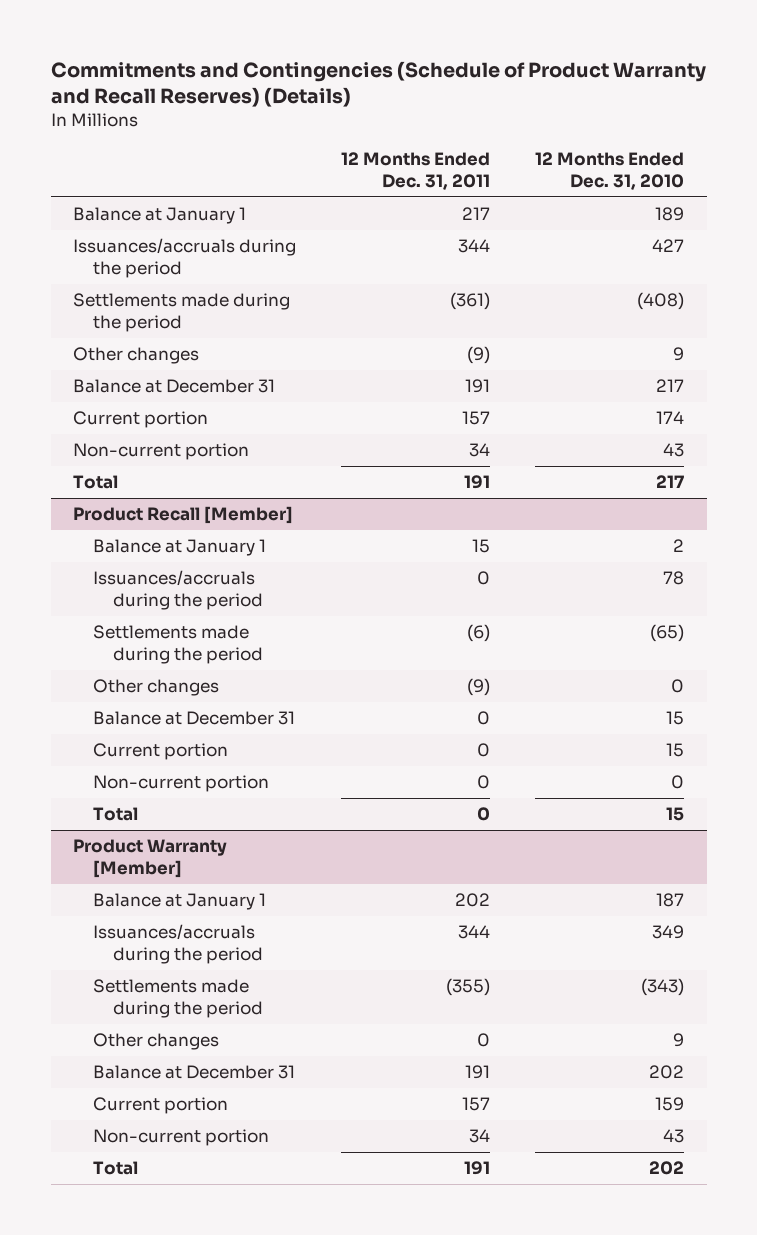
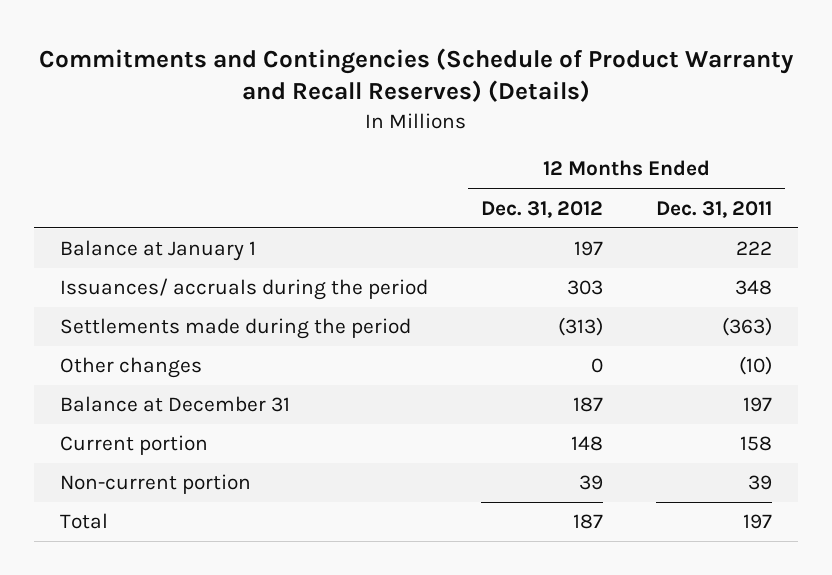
- | 12 Months Ended Dec. 31, 2011 | 12 Months Ended Dec. 31, 2010
+ | 12 Months Ended Dec. 31, 2012 | 12 Months Ended Dec. 31, 2011
- Balance at January 1 | 217 | 189
- Issuances/accruals during the period | 344 | 427
- Settlements made during the period | (361) | (408)
- Other changes | (9) | 9
- Balance at December 31 | 191 | 217
- Current portion | 157 | 174
- Non-current portion | 34 | 43
- Total | 191 | 217
- Product Recall [Member]
- Balance at January 1 | 15 | 2
- Issuances/accruals during the period | 0 | 78
- Settlements made during the period | (6) | (65)
- Other changes | (9) | 0
- Balance at December 31 | 0 | 15
- Current portion | 0 | 15
- Non-current portion | 0 | 0
- Total | 0 | 15
- Product Warranty [Member]
- Balance at January 1 | 202 | 187
- Issuances/accruals during the period | 344 | 349
- Settlements made during the period | (355) | (343)
- Other changes | 0 | 9
- Balance at December 31 | 191 | 202
- Current portion | 157 | 159
- Non-current portion | 34 | 43
- Total | 191 | 202
+ Balance at January 1 | 197 | 222
+ Issuances/ accruals during the period | 303 | 348
+ Settlements made during the period | (313) | (363)
+ Other changes | 0 | (10)
+ Balance at December 31 | 187 | 197
+ Current portion | 148 | 158
+ Non-current portion | 39 | 39
+ Total | 187 | 197

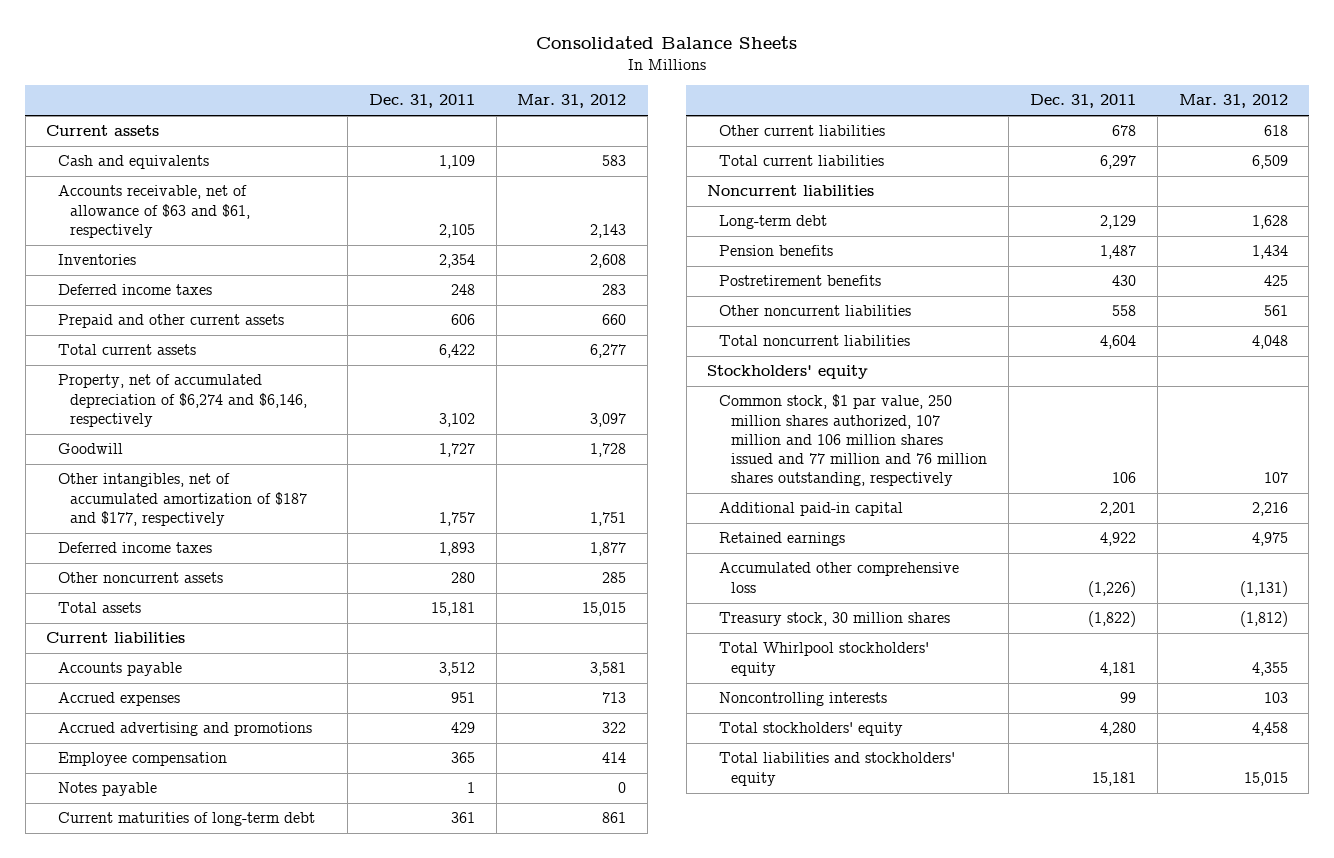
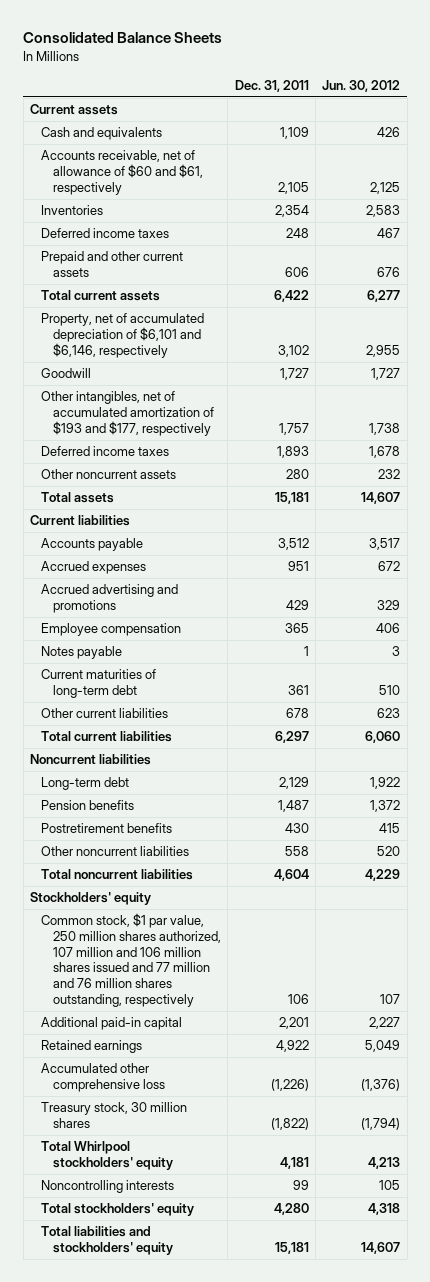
- | Dec. 31, 2011 | Mar. 31, 2012
+ | Dec. 31, 2011 | Jun. 30, 2012
- Accounts receivable, net of allowance of $63 and $61, respectively | 2,105 | 2,143
+ Accounts receivable, net of allowance of $60 and $61, respectively | 2,105 | 2,125
- Property, net of accumulated depreciation of $6,274 and $6,146, respectively | 3,102 | 3,097
+ Property, net of accumulated depreciation of $6,101 and $6,146, respectively | 3,102 | 2,955
- Other intangibles, net of accumulated amortization of $187 and $177, respectively | 1,757 | 1,751
+ Other intangibles, net of accumulated amortization of $193 and $177, respectively | 1,757 | 1,738

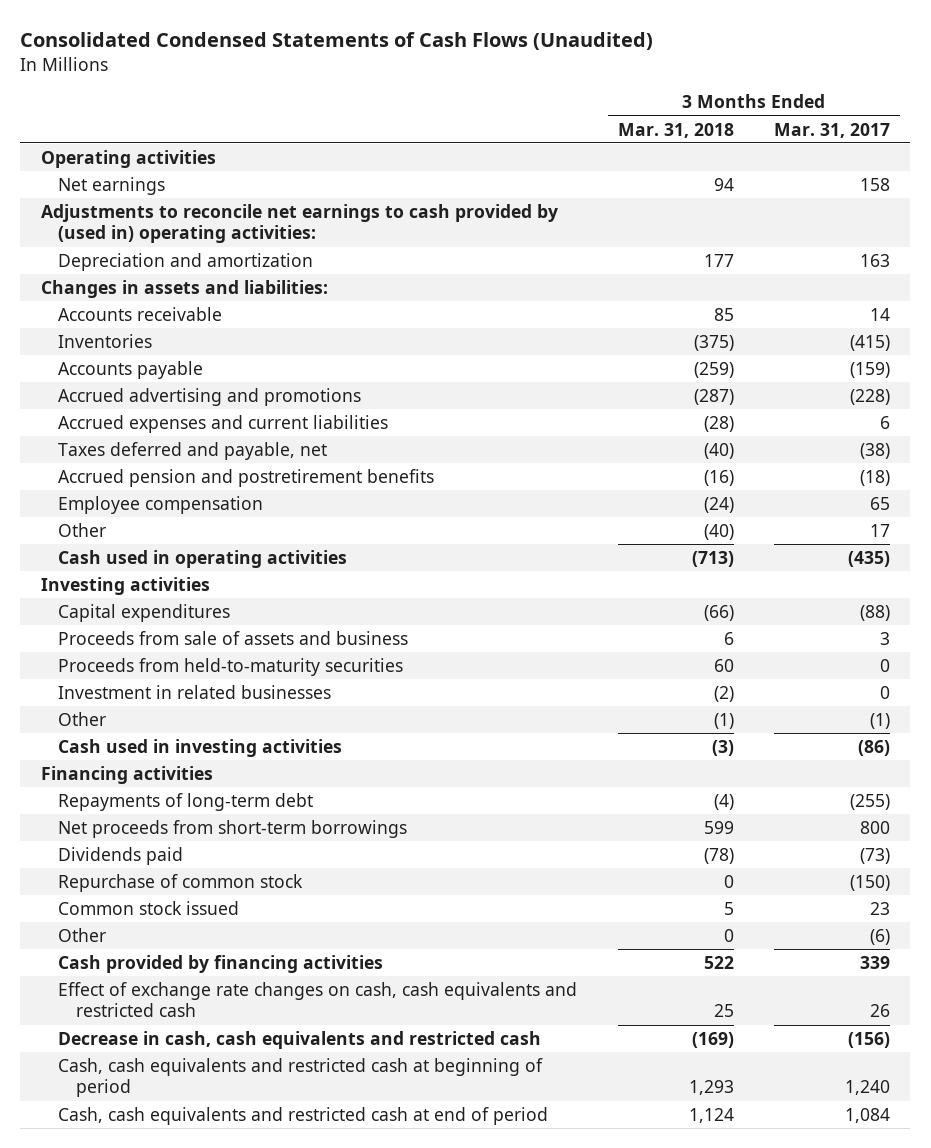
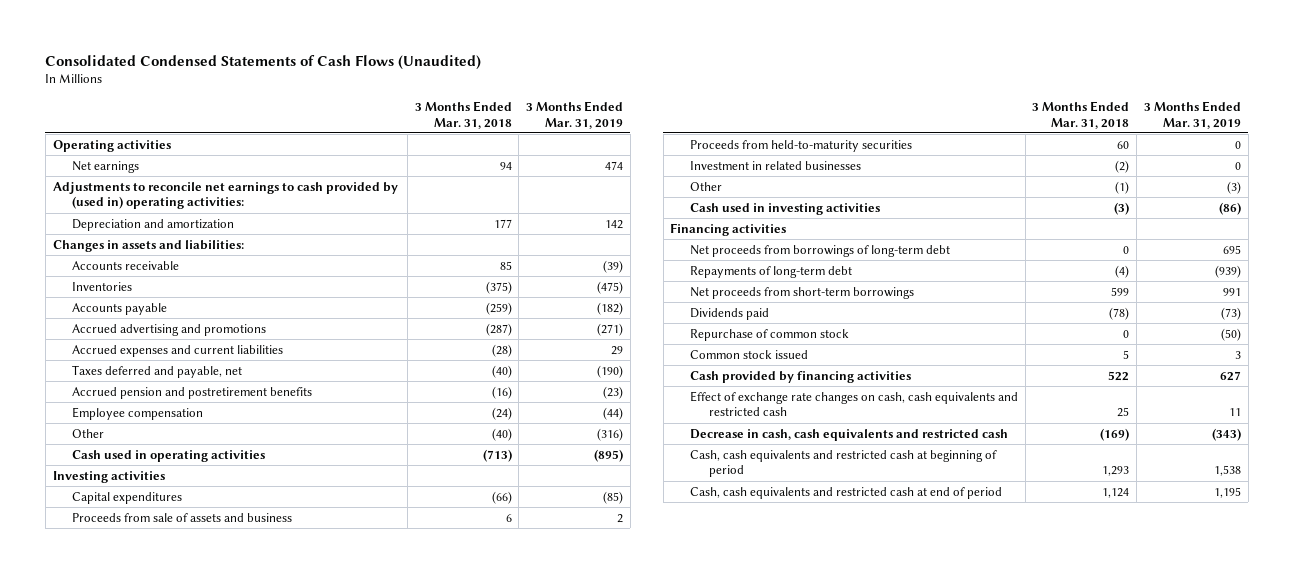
- | 3 Months Ended Mar. 31, 2018 | 3 Months Ended Mar. 31, 2017
+ | 3 Months Ended Mar. 31, 2018 | 3 Months Ended Mar. 31, 2019
+ Net proceeds from borrowings of long-term debt | 0 | 695
- Other | 0 | (6)

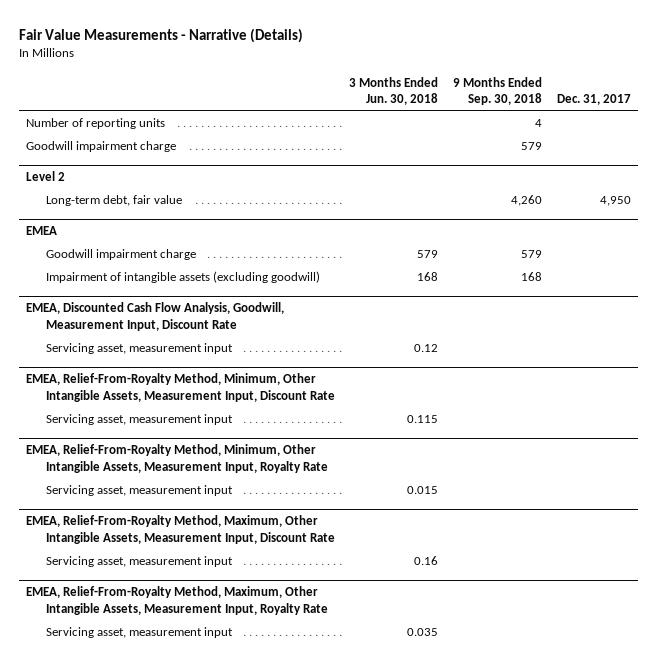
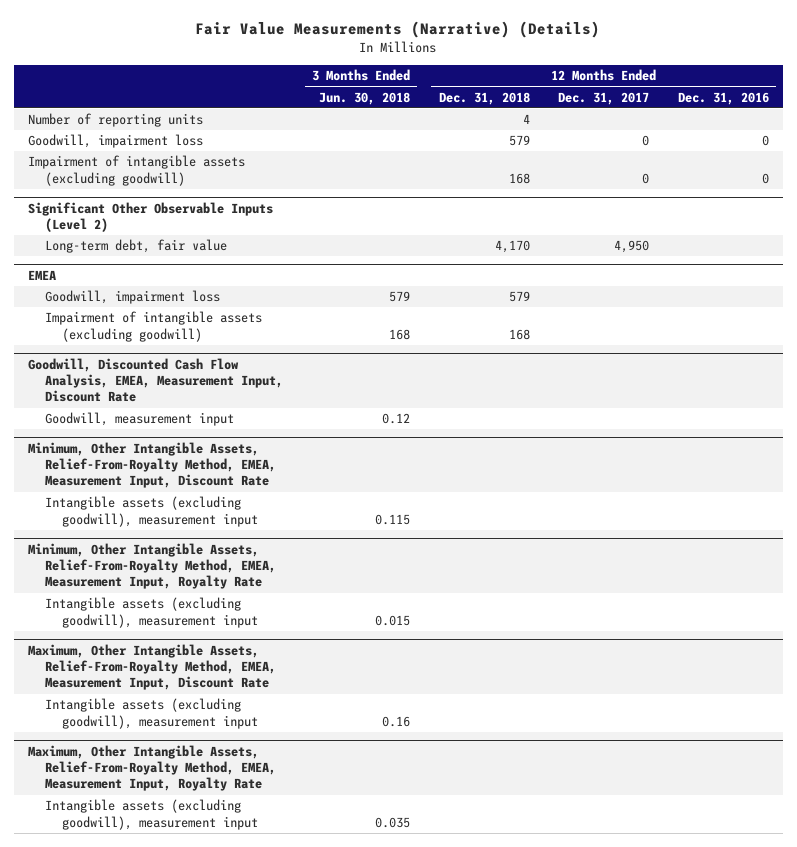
- Fair Value Measurements - Narrative (Details)
+ Fair Value Measurements (Narrative) (Details)
- | 3 Months Ended Jun. 30, 2018 | 9 Months Ended Sep. 30, 2018 | Dec. 31, 2017
+ | 3 Months Ended Jun. 30, 2018 | 12 Months Ended Dec. 31, 2018 | 12 Months Ended Dec. 31, 2017 | 12 Months Ended Dec. 31, 2016
- Goodwill impairment charge | | 579 |
- Level 2
+ Goodwill, impairment loss | | 579 | 0 | 0
+ Impairment of intangible assets (excluding goodwill) | | 168 | 0 | 0
+ Significant Other Observable Inputs (Level 2)
@ EMEA
- Goodwill impairment charge | 579 | 579 |
+ Goodwill, impairment loss | 579 | 579 | |
- EMEA, Discounted Cash Flow Analysis, Goodwill, Measurement Input, Discount Rate
- Servicing asset, measurement input | 0.12 | |
- EMEA, Relief-From-Royalty Method, Minimum, Other Intangible Assets, Measurement Input, Discount Rate
- Servicing asset, measurement input | 0.115 | |
- EMEA, Relief-From-Royalty Method, Minimum, Other Intangible Assets, Measurement Input, Royalty Rate
- Servicing asset, measurement input | 0.015 | |
- EMEA, Relief-From-Royalty Method, Maximum, Other Intangible Assets, Measurement Input, Discount Rate
- Servicing asset, measurement input | 0.16 | |
- EMEA, Relief-From-Royalty Method, Maximum, Other Intangible Assets, Measurement Input, Royalty Rate
- Servicing asset, measurement input | 0.035 | |
+ Goodwill, Discounted Cash Flow Analysis, EMEA, Measurement Input, Discount Rate
+ Goodwill, measurement input | 0.12 | | |
+ Minimum, Other Intangible Assets, Relief-From-Royalty Method, EMEA, Measurement Input, Discount Rate
+ Intangible assets (excluding goodwill), measurement input | 0.115 | | |
+ Minimum, Other Intangible Assets, Relief-From-Royalty Method, EMEA, Measurement Input, Royalty Rate
+ Intangible assets (excluding goodwill), measurement input | 0.015 | | |
+ Maximum, Other Intangible Assets, Relief-From-Royalty Method, EMEA, Measurement Input, Discount Rate
+ Intangible assets (excluding goodwill), measurement input | 0.16 | | |
+ Maximum, Other Intangible Assets, Relief-From-Royalty Method, EMEA, Measurement Input, Royalty Rate
+ Intangible assets (excluding goodwill), measurement input | 0.035 | | |

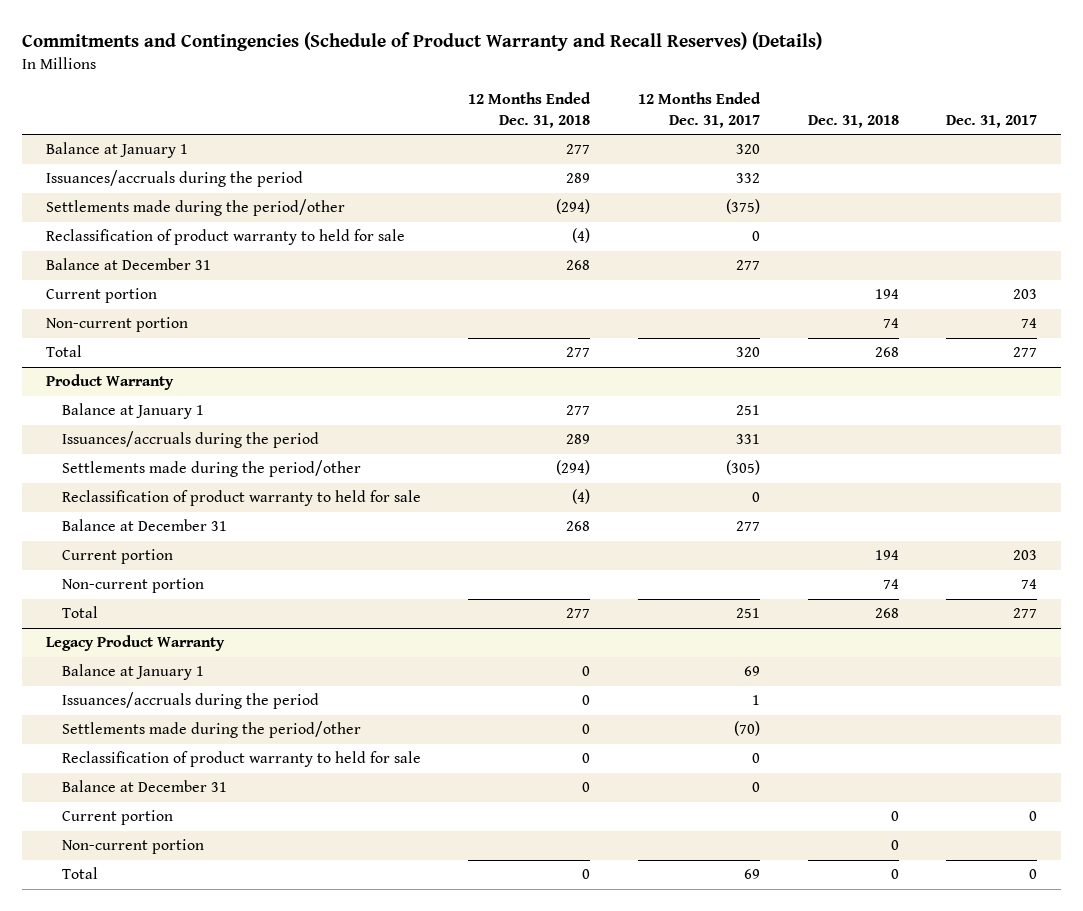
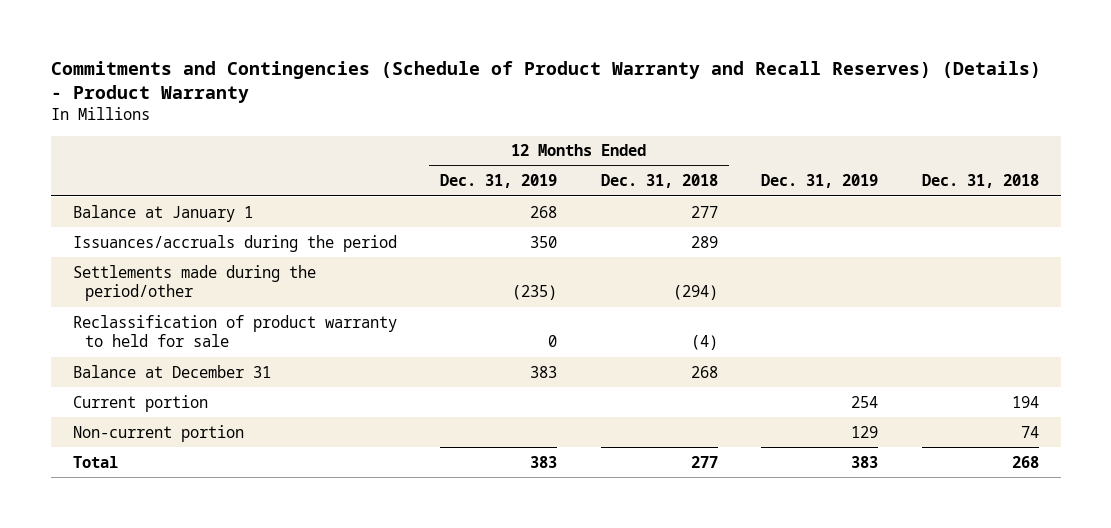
- Commitments and Contingencies (Schedule of Product Warranty and Recall Reserves) (Details)
+ Commitments and Contingencies (Schedule of Product Warranty and Recall Reserves) (Details) - Product Warranty
- | 12 Months Ended Dec. 31, 2018 | 12 Months Ended Dec. 31, 2017 | Dec. 31, 2018 | Dec. 31, 2017
+ | 12 Months Ended Dec. 31, 2019 | 12 Months Ended Dec. 31, 2018 | Dec. 31, 2019 | Dec. 31, 2018
- Product Warranty
- Balance at January 1 | 277 | 251 | |
- Issuances/accruals during the period | 289 | 331 | |
- Settlements made during the period/other | (294) | (305) | |
- Reclassification of product warranty to held for sale | (4) | 0 | |
- Balance at December 31 | 268 | 277 | |
- Current portion | | | 194 | 203
- Non-current portion | | | 74 | 74
- Total | 277 | 251 | 268 | 277
- Legacy Product Warranty
- Balance at January 1 | 0 | 69 | |
- Issuances/accruals during the period | 0 | 1 | |
- Settlements made during the period/other | 0 | (70) | |
- Reclassification of product warranty to held for sale | 0 | 0 | |
- Balance at December 31 | 0 | 0 | |
- Current portion | | | 0 | 0
- Non-current portion | | | 0 |
- Total | 0 | 69 | 0 | 0

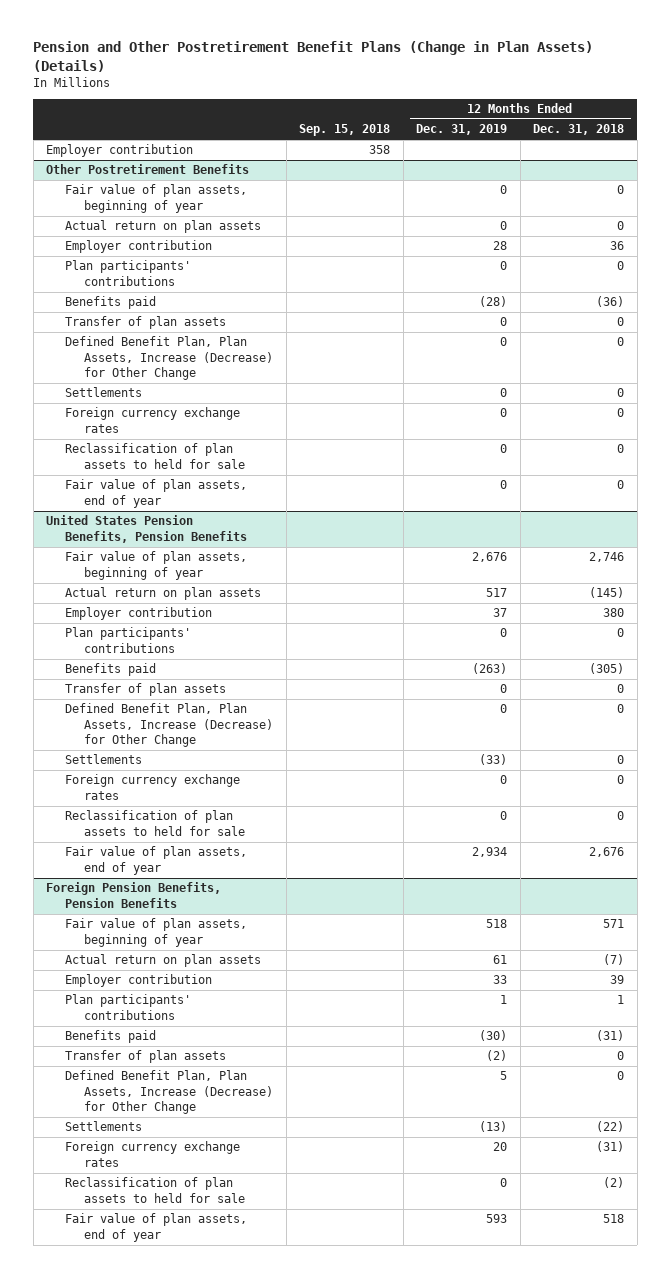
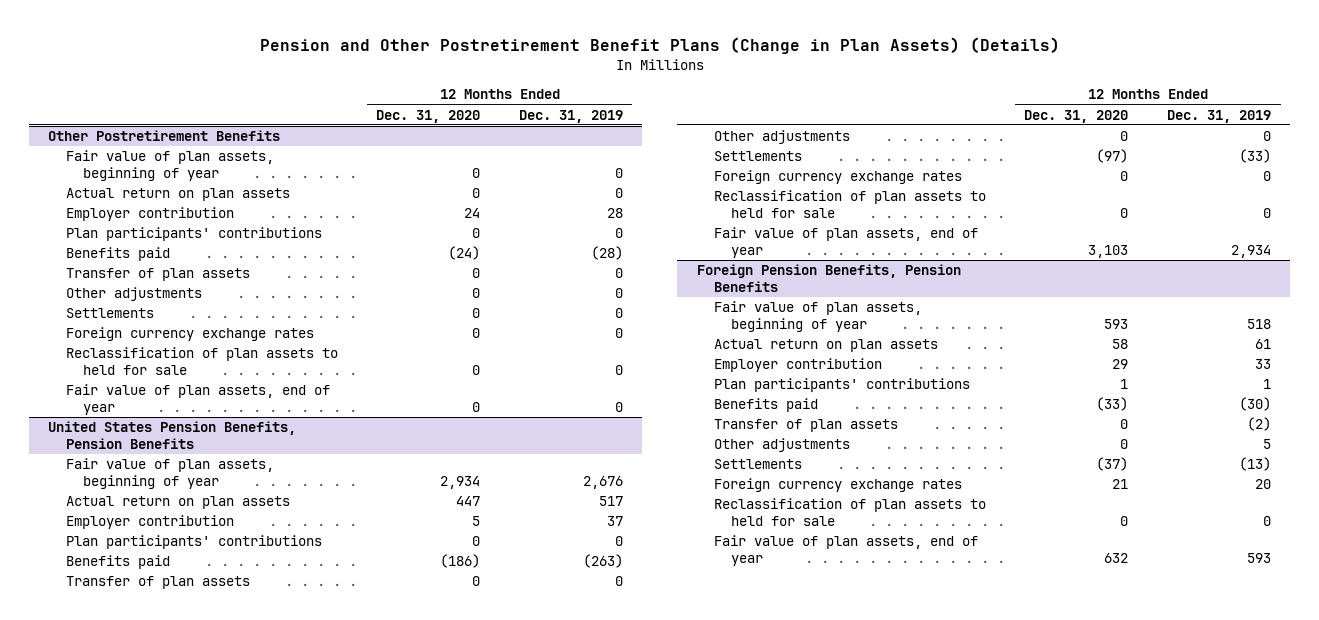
- | Sep. 15, 2018 | 12 Months Ended Dec. 31, 2019 | 12 Months Ended Dec. 31, 2018
+ | 12 Months Ended Dec. 31, 2020 | 12 Months Ended Dec. 31, 2019
- Employer contribution | 358 | |
@ Other Postretirement Benefits
- Defined Benefit Plan, Plan Assets, Increase (Decrease) for Other Change | | 0 | 0
+ Other adjustments | 0 | 0
@ United States Pension Benefits, Pension Benefits
- Defined Benefit Plan, Plan Assets, Increase (Decrease) for Other Change | | 0 | 0
+ Other adjustments | 0 | 0
@ Foreign Pension Benefits, Pension Benefits
- Defined Benefit Plan, Plan Assets, Increase (Decrease) for Other Change | | 5 | 0
+ Other adjustments | 0 | 5

